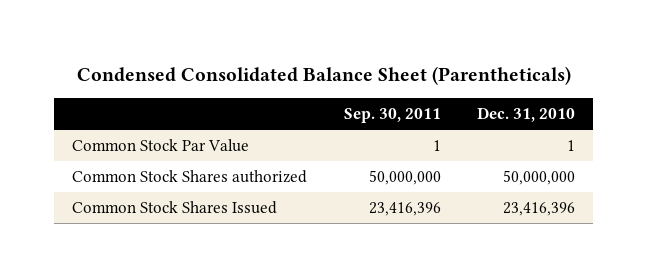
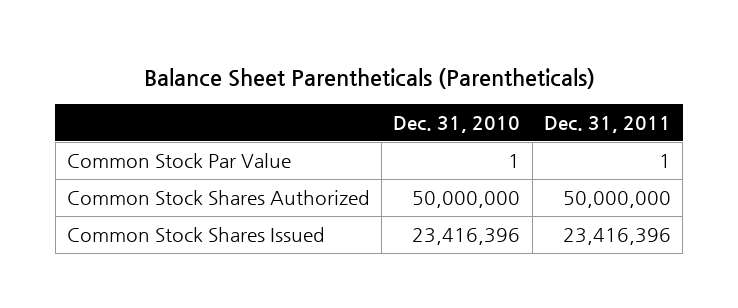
- Condensed Consolidated Balance Sheet (Parentheticals)
+ Balance Sheet Parentheticals (Parentheticals)
- | Sep. 30, 2011 | Dec. 31, 2010
+ | Dec. 31, 2010 | Dec. 31, 2011
- Common Stock Shares authorized | 50,000,000 | 50,000,000
+ Common Stock Shares Authorized | 50,000,000 | 50,000,000

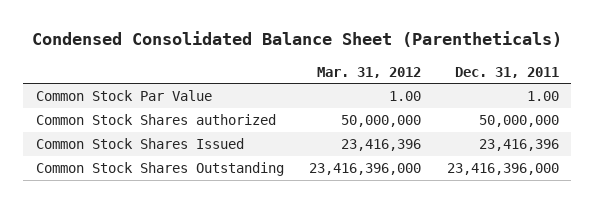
- Balance Sheet Parentheticals (Parentheticals)
+ Condensed Consolidated Balance Sheet (Parentheticals)
- | Dec. 31, 2010 | Dec. 31, 2011
+ | Mar. 31, 2012 | Dec. 31, 2011
- Common Stock Par Value | 1 | 1
- Common Stock Shares Authorized | 50,000,000 | 50,000,000
+ Common Stock Par Value | 1.00 | 1.00
+ Common Stock Shares authorized | 50,000,000 | 50,000,000
+ Common Stock Shares Outstanding | 23,416,396,000 | 23,416,396,000

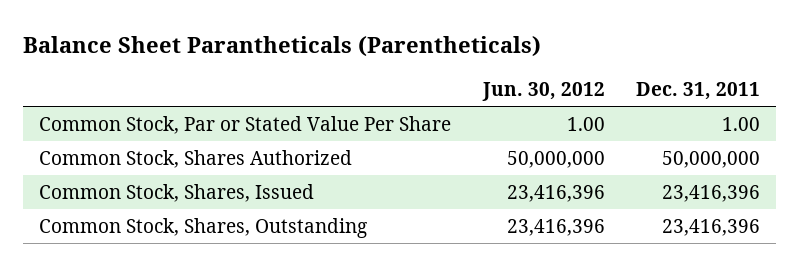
- Condensed Consolidated Balance Sheet (Parentheticals)
+ Balance Sheet Parantheticals (Parentheticals)
- | Mar. 31, 2012 | Dec. 31, 2011
+ | Jun. 30, 2012 | Dec. 31, 2011
- Common Stock Par Value | 1.00 | 1.00
- Common Stock Shares authorized | 50,000,000 | 50,000,000
- Common Stock Shares Issued | 23,416,396 | 23,416,396
- Common Stock Shares Outstanding | 23,416,396,000 | 23,416,396,000
+ Common Stock, Par or Stated Value Per Share | 1.00 | 1.00
+ Common Stock, Shares Authorized | 50,000,000 | 50,000,000
+ Common Stock, Shares, Issued | 23,416,396 | 23,416,396
+ Common Stock, Shares, Outstanding | 23,416,396 | 23,416,396

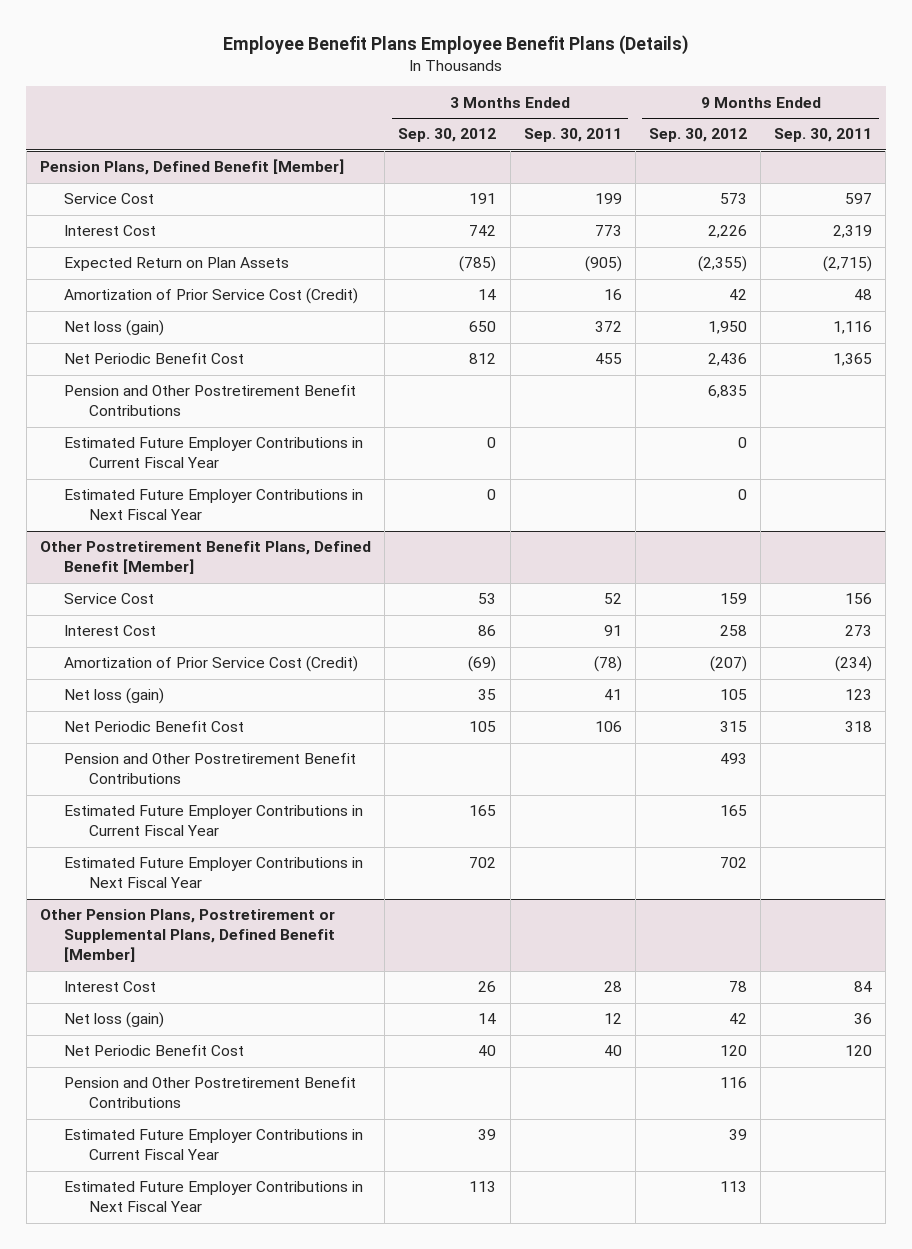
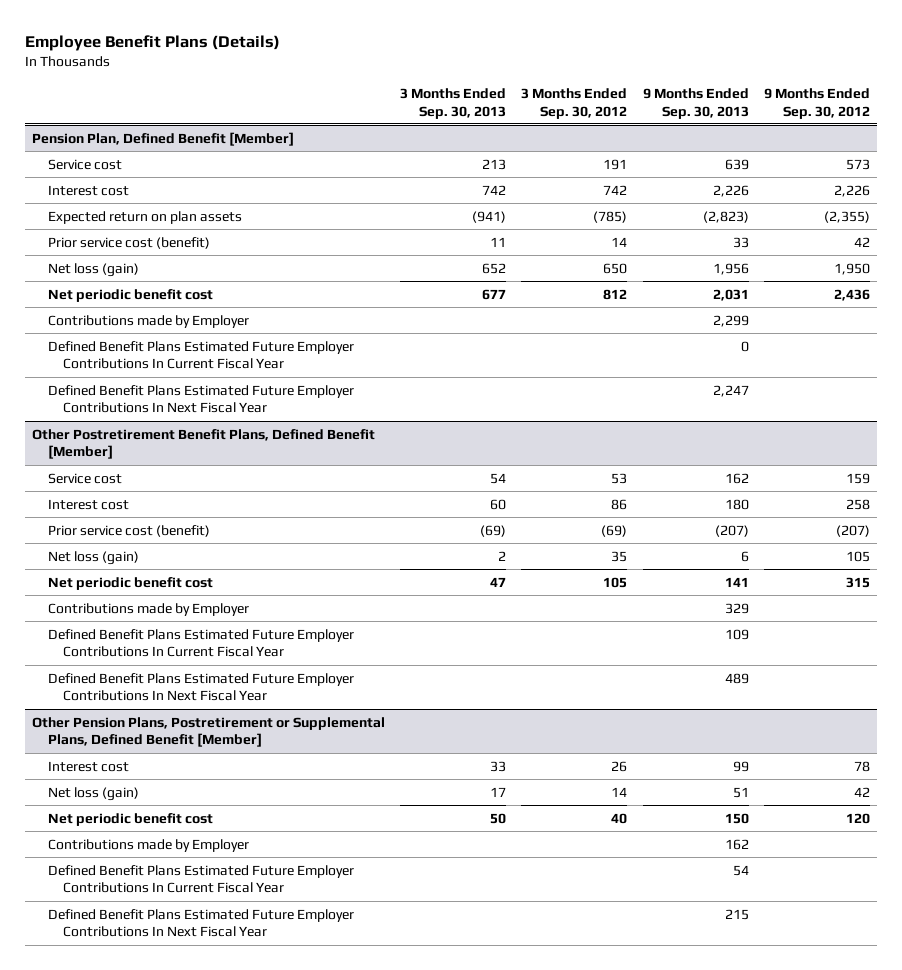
- Employee Benefit Plans Employee Benefit Plans (Details)
+ Employee Benefit Plans (Details)
- | 3 Months Ended Sep. 30, 2012 | 3 Months Ended Sep. 30, 2011 | 9 Months Ended Sep. 30, 2012 | 9 Months Ended Sep. 30, 2011
+ | 3 Months Ended Sep. 30, 2013 | 3 Months Ended Sep. 30, 2012 | 9 Months Ended Sep. 30, 2013 | 9 Months Ended Sep. 30, 2012
- Pension Plans, Defined Benefit [Member]
- Service Cost | 191 | 199 | 573 | 597
- Interest Cost | 742 | 773 | 2,226 | 2,319
- Expected Return on Plan Assets | (785) | (905) | (2,355) | (2,715)
- Amortization of Prior Service Cost (Credit) | 14 | 16 | 42 | 48
+ Pension Plan, Defined Benefit [Member]
+ Service cost | 213 | 191 | 639 | 573
+ Interest cost | 742 | 742 | 2,226 | 2,226
+ Expected return on plan assets | (941) | (785) | (2,823) | (2,355)
+ Prior service cost (benefit) | 11 | 14 | 33 | 42
- Net Periodic Benefit Cost | 812 | 455 | 2,436 | 1,365
- Pension and Other Postretirement Benefit Contributions | | | 6,835 |
- Estimated Future Employer Contributions in Current Fiscal Year | 0 | | 0 |
- Estimated Future Employer Contributions in Next Fiscal Year | 0 | | 0 |
+ Net periodic benefit cost | 677 | 812 | 2,031 | 2,436
+ Contributions made by Employer | | | 2,299 |
+ Defined Benefit Plans Estimated Future Employer Contributions In Current Fiscal Year | | | 0 |
+ Defined Benefit Plans Estimated Future Employer Contributions In Next Fiscal Year | | | 2,247 |
@ Other Postretirement Benefit Plans, Defined Benefit [Member]
- Service Cost | 53 | 52 | 159 | 156
- Interest Cost | 86 | 91 | 258 | 273
- Amortization of Prior Service Cost (Credit) | (69) | (78) | (207) | (234)
+ Service cost | 54 | 53 | 162 | 159
+ Interest cost | 60 | 86 | 180 | 258
+ Prior service cost (benefit) | (69) | (69) | (207) | (207)
- Net Periodic Benefit Cost | 105 | 106 | 315 | 318
- Pension and Other Postretirement Benefit Contributions | | | 493 |
- Estimated Future Employer Contributions in Current Fiscal Year | 165 | | 165 |
- Estimated Future Employer Contributions in Next Fiscal Year | 702 | | 702 |
+ Net periodic benefit cost | 47 | 105 | 141 | 315
+ Contributions made by Employer | | | 329 |
+ Defined Benefit Plans Estimated Future Employer Contributions In Current Fiscal Year | | | 109 |
+ Defined Benefit Plans Estimated Future Employer Contributions In Next Fiscal Year | | | 489 |
@ Other Pension Plans, Postretirement or Supplemental Plans, Defined Benefit [Member]
- Interest Cost | 26 | 28 | 78 | 84
+ Interest cost | 33 | 26 | 99 | 78
- Net Periodic Benefit Cost | 40 | 40 | 120 | 120
- Pension and Other Postretirement Benefit Contributions | | | 116 |
- Estimated Future Employer Contributions in Current Fiscal Year | 39 | | 39 |
- Estimated Future Employer Contributions in Next Fiscal Year | 113 | | 113 |
+ Net periodic benefit cost | 50 | 40 | 150 | 120
+ Contributions made by Employer | | | 162 |
+ Defined Benefit Plans Estimated Future Employer Contributions In Current Fiscal Year | | | 54 |
+ Defined Benefit Plans Estimated Future Employer Contributions In Next Fiscal Year | | | 215 |

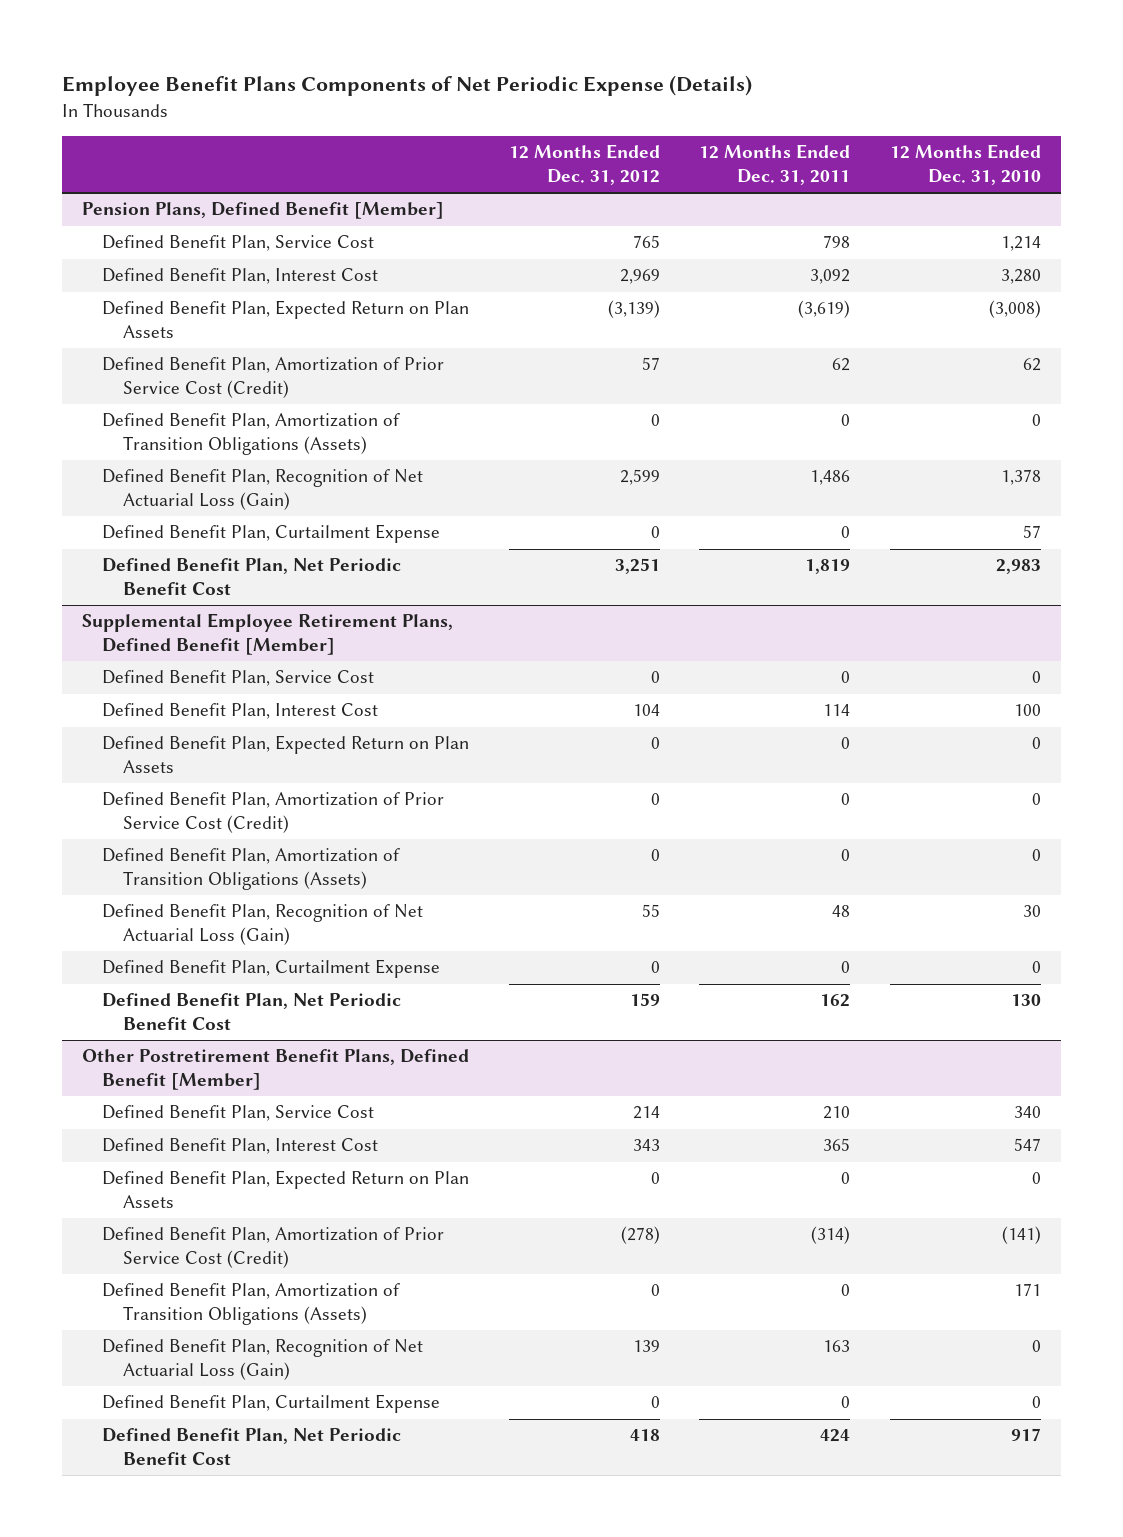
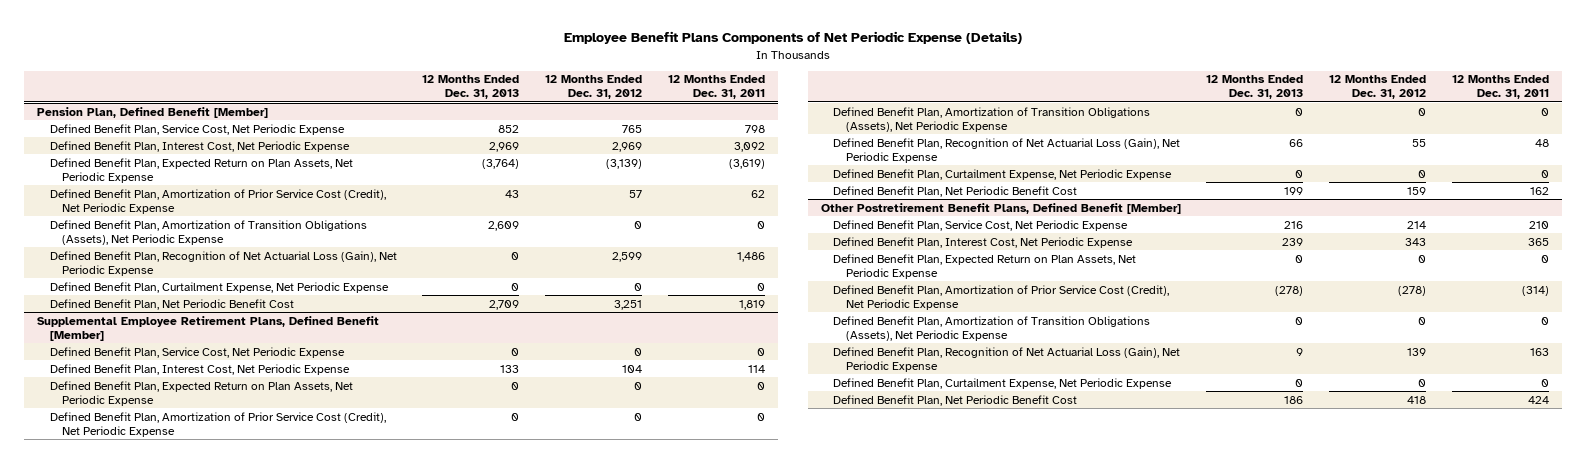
- | 12 Months Ended Dec. 31, 2012 | 12 Months Ended Dec. 31, 2011 | 12 Months Ended Dec. 31, 2010
+ | 12 Months Ended Dec. 31, 2013 | 12 Months Ended Dec. 31, 2012 | 12 Months Ended Dec. 31, 2011
- Pension Plans, Defined Benefit [Member]
- Defined Benefit Plan, Service Cost | 765 | 798 | 1,214
- Defined Benefit Plan, Interest Cost | 2,969 | 3,092 | 3,280
- Defined Benefit Plan, Expected Return on Plan Assets | (3,139) | (3,619) | (3,008)
- Defined Benefit Plan, Amortization of Prior Service Cost (Credit) | 57 | 62 | 62
- Defined Benefit Plan, Amortization of Transition Obligations (Assets) | 0 | 0 | 0
- Defined Benefit Plan, Recognition of Net Actuarial Loss (Gain) | 2,599 | 1,486 | 1,378
- Defined Benefit Plan, Curtailment Expense | 0 | 0 | 57
+ Pension Plan, Defined Benefit [Member]
+ Defined Benefit Plan, Service Cost, Net Periodic Expense | 852 | 765 | 798
+ Defined Benefit Plan, Interest Cost, Net Periodic Expense | 2,969 | 2,969 | 3,092
+ Defined Benefit Plan, Expected Return on Plan Assets, Net Periodic Expense | (3,764) | (3,139) | (3,619)
+ Defined Benefit Plan, Amortization of Prior Service Cost (Credit), Net Periodic Expense | 43 | 57 | 62
+ Defined Benefit Plan, Amortization of Transition Obligations (Assets), Net Periodic Expense | 2,609 | 0 | 0
+ Defined Benefit Plan, Recognition of Net Actuarial Loss (Gain), Net Periodic Expense | 0 | 2,599 | 1,486
+ Defined Benefit Plan, Curtailment Expense, Net Periodic Expense | 0 | 0 | 0
@ Supplemental Employee Retirement Plans, Defined Benefit [Member]
- Defined Benefit Plan, Service Cost | 0 | 0 | 0
- Defined Benefit Plan, Interest Cost | 104 | 114 | 100
- Defined Benefit Plan, Expected Return on Plan Assets | 0 | 0 | 0
- Defined Benefit Plan, Amortization of Prior Service Cost (Credit) | 0 | 0 | 0
- Defined Benefit Plan, Amortization of Transition Obligations (Assets) | 0 | 0 | 0
- Defined Benefit Plan, Recognition of Net Actuarial Loss (Gain) | 55 | 48 | 30
- Defined Benefit Plan, Curtailment Expense | 0 | 0 | 0
+ Defined Benefit Plan, Service Cost, Net Periodic Expense | 0 | 0 | 0
+ Defined Benefit Plan, Interest Cost, Net Periodic Expense | 133 | 104 | 114
+ Defined Benefit Plan, Expected Return on Plan Assets, Net Periodic Expense | 0 | 0 | 0
+ Defined Benefit Plan, Amortization of Prior Service Cost (Credit), Net Periodic Expense | 0 | 0 | 0
+ Defined Benefit Plan, Amortization of Transition Obligations (Assets), Net Periodic Expense | 0 | 0 | 0
+ Defined Benefit Plan, Recognition of Net Actuarial Loss (Gain), Net Periodic Expense | 66 | 55 | 48
+ Defined Benefit Plan, Curtailment Expense, Net Periodic Expense | 0 | 0 | 0
@ Other Postretirement Benefit Plans, Defined Benefit [Member]
- Defined Benefit Plan, Service Cost | 214 | 210 | 340
- Defined Benefit Plan, Interest Cost | 343 | 365 | 547
- Defined Benefit Plan, Expected Return on Plan Assets | 0 | 0 | 0
- Defined Benefit Plan, Amortization of Prior Service Cost (Credit) | (278) | (314) | (141)
- Defined Benefit Plan, Amortization of Transition Obligations (Assets) | 0 | 0 | 171
- Defined Benefit Plan, Recognition of Net Actuarial Loss (Gain) | 139 | 163 | 0
- Defined Benefit Plan, Curtailment Expense | 0 | 0 | 0
+ Defined Benefit Plan, Service Cost, Net Periodic Expense | 216 | 214 | 210
+ Defined Benefit Plan, Interest Cost, Net Periodic Expense | 239 | 343 | 365
+ Defined Benefit Plan, Expected Return on Plan Assets, Net Periodic Expense | 0 | 0 | 0
+ Defined Benefit Plan, Amortization of Prior Service Cost (Credit), Net Periodic Expense | (278) | (278) | (314)
+ Defined Benefit Plan, Amortization of Transition Obligations (Assets), Net Periodic Expense | 0 | 0 | 0
+ Defined Benefit Plan, Recognition of Net Actuarial Loss (Gain), Net Periodic Expense | 9 | 139 | 163
+ Defined Benefit Plan, Curtailment Expense, Net Periodic Expense | 0 | 0 | 0

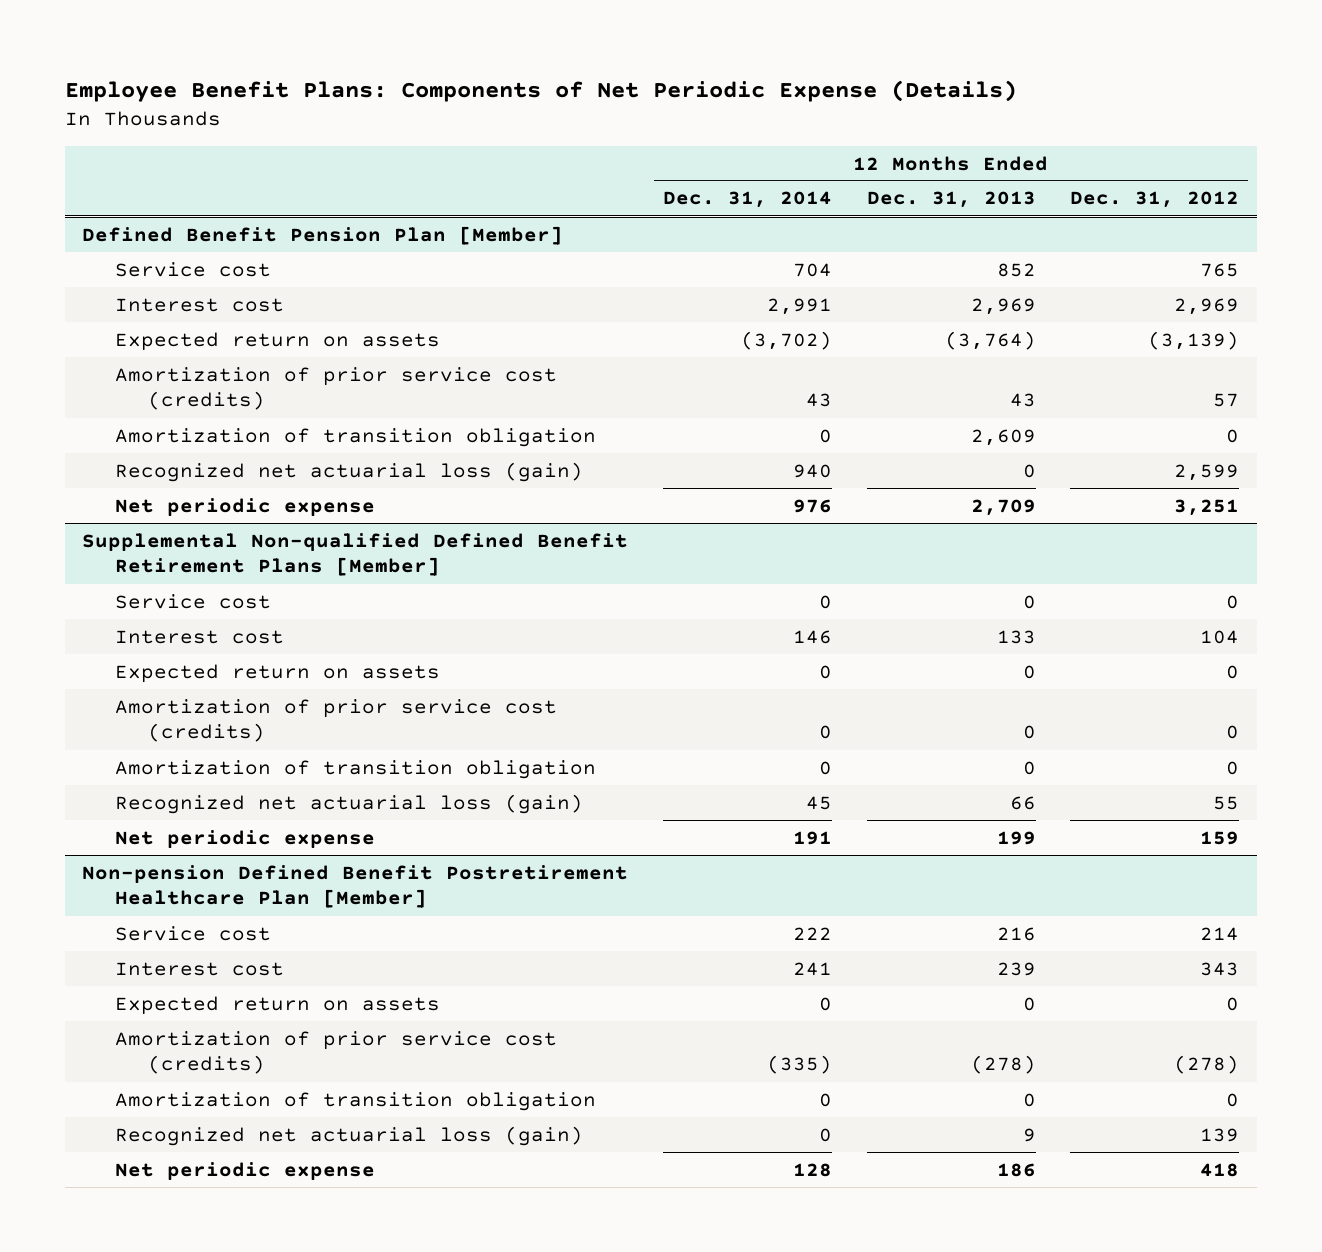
- Employee Benefit Plans Components of Net Periodic Expense (Details)
+ Employee Benefit Plans: Components of Net Periodic Expense (Details)
- | 12 Months Ended Dec. 31, 2013 | 12 Months Ended Dec. 31, 2012 | 12 Months Ended Dec. 31, 2011
+ | 12 Months Ended Dec. 31, 2014 | 12 Months Ended Dec. 31, 2013 | 12 Months Ended Dec. 31, 2012
- Pension Plan, Defined Benefit [Member]
- Defined Benefit Plan, Service Cost, Net Periodic Expense | 852 | 765 | 798
- Defined Benefit Plan, Interest Cost, Net Periodic Expense | 2,969 | 2,969 | 3,092
- Defined Benefit Plan, Expected Return on Plan Assets, Net Periodic Expense | (3,764) | (3,139) | (3,619)
- Defined Benefit Plan, Amortization of Prior Service Cost (Credit), Net Periodic Expense | 43 | 57 | 62
- Defined Benefit Plan, Amortization of Transition Obligations (Assets), Net Periodic Expense | 2,609 | 0 | 0
- Defined Benefit Plan, Recognition of Net Actuarial Loss (Gain), Net Periodic Expense | 0 | 2,599 | 1,486
- Defined Benefit Plan, Curtailment Expense, Net Periodic Expense | 0 | 0 | 0
- Defined Benefit Plan, Net Periodic Benefit Cost | 2,709 | 3,251 | 1,819
- Supplemental Employee Retirement Plans, Defined Benefit [Member]
- Defined Benefit Plan, Service Cost, Net Periodic Expense | 0 | 0 | 0
- Defined Benefit Plan, Interest Cost, Net Periodic Expense | 133 | 104 | 114
- Defined Benefit Plan, Expected Return on Plan Assets, Net Periodic Expense | 0 | 0 | 0
- Defined Benefit Plan, Amortization of Prior Service Cost (Credit), Net Periodic Expense | 0 | 0 | 0
- Defined Benefit Plan, Amortization of Transition Obligations (Assets), Net Periodic Expense | 0 | 0 | 0
- Defined Benefit Plan, Recognition of Net Actuarial Loss (Gain), Net Periodic Expense | 66 | 55 | 48
- Defined Benefit Plan, Curtailment Expense, Net Periodic Expense | 0 | 0 | 0
- Defined Benefit Plan, Net Periodic Benefit Cost | 199 | 159 | 162
- Other Postretirement Benefit Plans, Defined Benefit [Member]
- Defined Benefit Plan, Service Cost, Net Periodic Expense | 216 | 214 | 210
- Defined Benefit Plan, Interest Cost, Net Periodic Expense | 239 | 343 | 365
- Defined Benefit Plan, Expected Return on Plan Assets, Net Periodic Expense | 0 | 0 | 0
- Defined Benefit Plan, Amortization of Prior Service Cost (Credit), Net Periodic Expense | (278) | (278) | (314)
- Defined Benefit Plan, Amortization of Transition Obligations (Assets), Net Periodic Expense | 0 | 0 | 0
- Defined Benefit Plan, Recognition of Net Actuarial Loss (Gain), Net Periodic Expense | 9 | 139 | 163
- Defined Benefit Plan, Curtailment Expense, Net Periodic Expense | 0 | 0 | 0
- Defined Benefit Plan, Net Periodic Benefit Cost | 186 | 418 | 424
+ Defined Benefit Pension Plan [Member]
+ Service cost | 704 | 852 | 765
+ Interest cost | 2,991 | 2,969 | 2,969
+ Expected return on assets | (3,702) | (3,764) | (3,139)
+ Amortization of prior service cost (credits) | 43 | 43 | 57
+ Amortization of transition obligation | 0 | 2,609 | 0
+ Recognized net actuarial loss (gain) | 940 | 0 | 2,599
+ Net periodic expense | 976 | 2,709 | 3,251
+ Supplemental Non-qualified Defined Benefit Retirement Plans [Member]
+ Service cost | 0 | 0 | 0
+ Interest cost | 146 | 133 | 104
+ Expected return on assets | 0 | 0 | 0
+ Amortization of prior service cost (credits) | 0 | 0 | 0
+ Amortization of transition obligation | 0 | 0 | 0
+ Recognized net actuarial loss (gain) | 45 | 66 | 55
+ Net periodic expense | 191 | 199 | 159
+ Non-pension Defined Benefit Postretirement Healthcare Plan [Member]
+ Service cost | 222 | 216 | 214
+ Interest cost | 241 | 239 | 343
+ Expected return on assets | 0 | 0 | 0
+ Amortization of prior service cost (credits) | (335) | (278) | (278)
+ Amortization of transition obligation | 0 | 0 | 0
+ Recognized net actuarial loss (gain) | 0 | 9 | 139
+ Net periodic expense | 128 | 186 | 418

